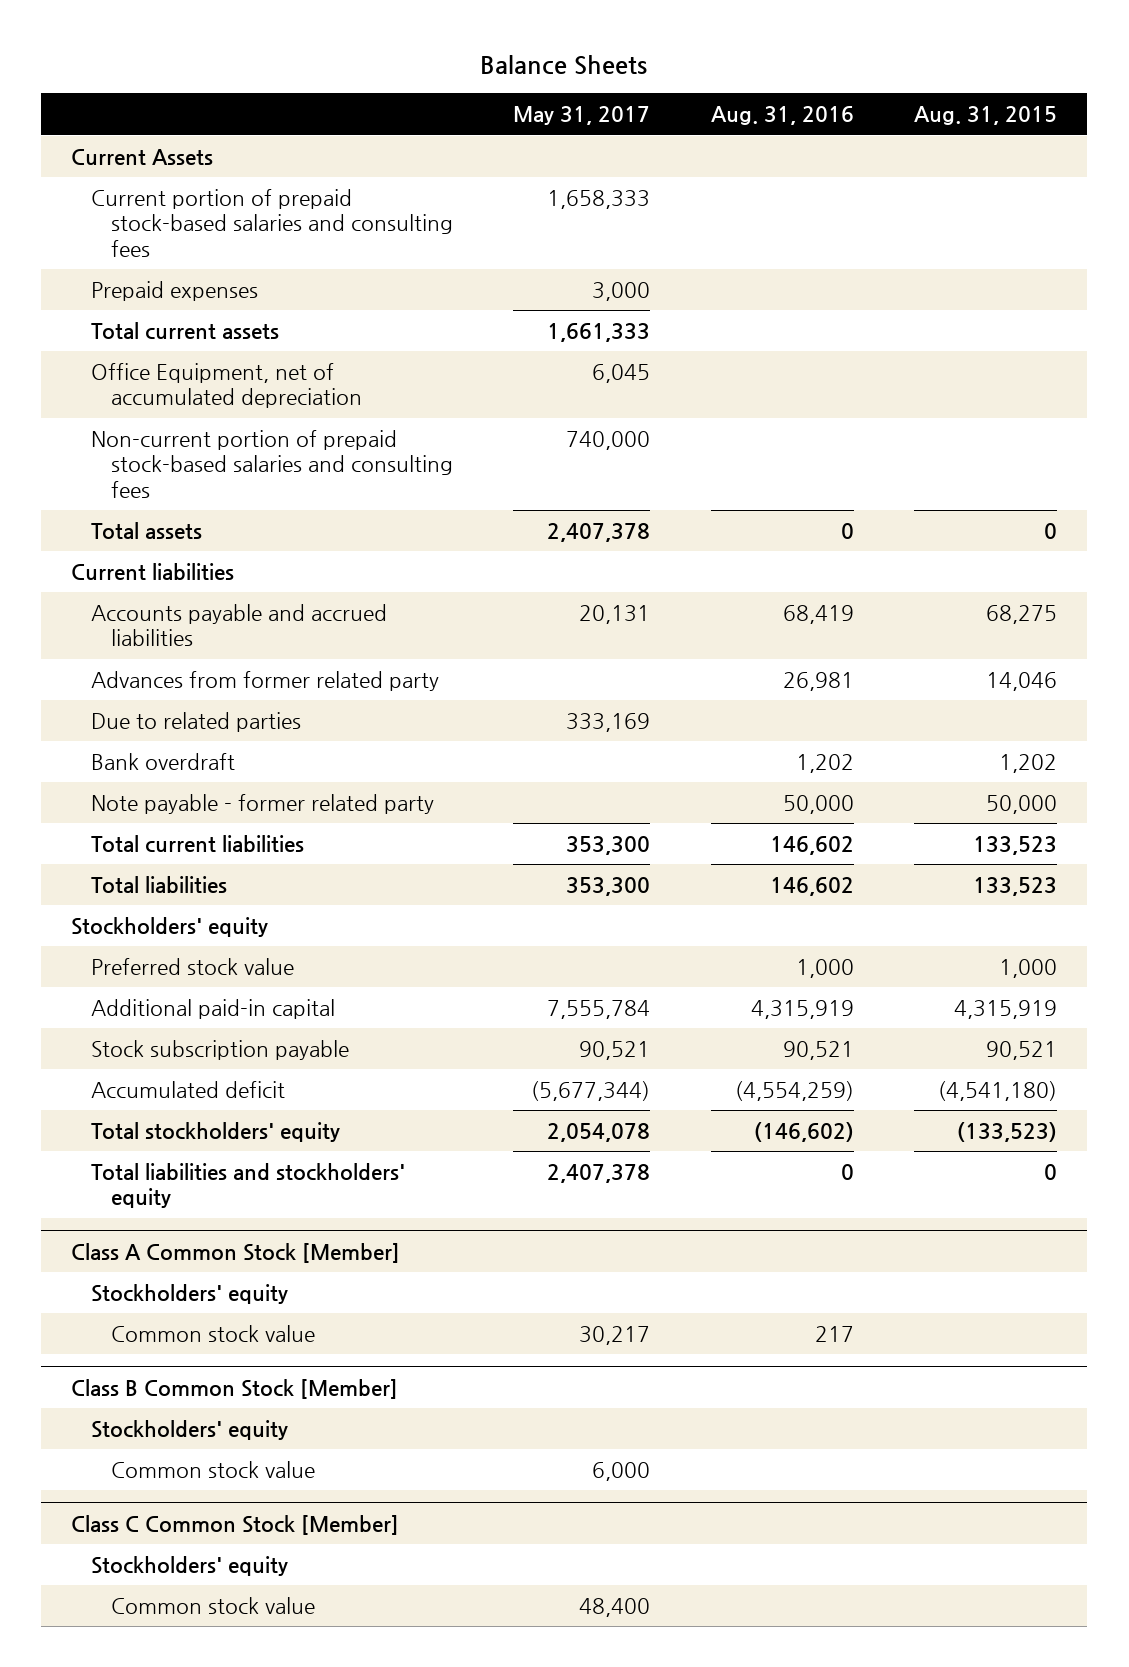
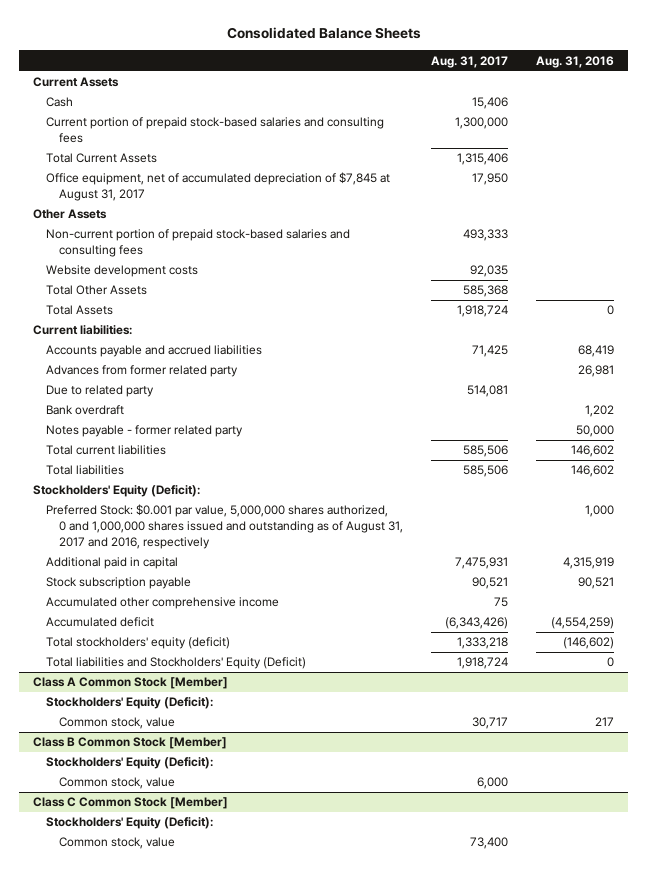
- Balance Sheets
+ Consolidated Balance Sheets
- | May 31, 2017 | Aug. 31, 2016 | Aug. 31, 2015
+ | Aug. 31, 2017 | Aug. 31, 2016
+ Cash | 15,406 |
- Prepaid expenses | 3,000 | |
- Total current assets | 1,661,333 | |
- Office Equipment, net of accumulated depreciation | 6,045 | |
+ Total Current Assets | 1,315,406 |
+ Office equipment, net of accumulated depreciation of $7,845 at August 31, 2017 | 17,950 |
+ Other Assets
- Total assets | 2,407,378 | 0 | 0
- Current liabilities
+ Website development costs | 92,035 |
+ Total Other Assets | 585,368 |
+ Total Assets | 1,918,724 | 0
+ Current liabilities:
- Due to related parties | 333,169 | |
+ Due to related party | 514,081 |
- Note payable - former related party | | 50,000 | 50,000
+ Notes payable - former related party | | 50,000
- Stockholders' equity
- Preferred stock value | | 1,000 | 1,000
- Additional paid-in capital | 7,555,784 | 4,315,919 | 4,315,919
+ Stockholders' Equity (Deficit):
+ Preferred Stock: $0.001 par value, 5,000,000 shares authorized, 0 and 1,000,000 shares issued and outstanding as of August 31, 2017 and 2016, respectively | | 1,000
+ Additional paid in capital | 7,475,931 | 4,315,919
+ Accumulated other comprehensive income | 75 |
- Total stockholders' equity | 2,054,078 | (146,602) | (133,523)
- Total liabilities and stockholders' equity | 2,407,378 | 0 | 0
+ Total stockholders' equity (deficit) | 1,333,218 | (146,602)
+ Total liabilities and Stockholders' Equity (Deficit) | 1,918,724 | 0
@ Class A Common Stock [Member]
- Stockholders' equity
- Common stock value | 30,217 | 217 |
+ Stockholders' Equity (Deficit):
+ Common stock, value | 30,717 | 217
@ Class B Common Stock [Member]
- Stockholders' equity
- Common stock value | 6,000 | |
+ Stockholders' Equity (Deficit):
+ Common stock, value | 6,000 |
@ Class C Common Stock [Member]
- Stockholders' equity
- Common stock value | 48,400 | |
+ Stockholders' Equity (Deficit):
+ Common stock, value | 73,400 |

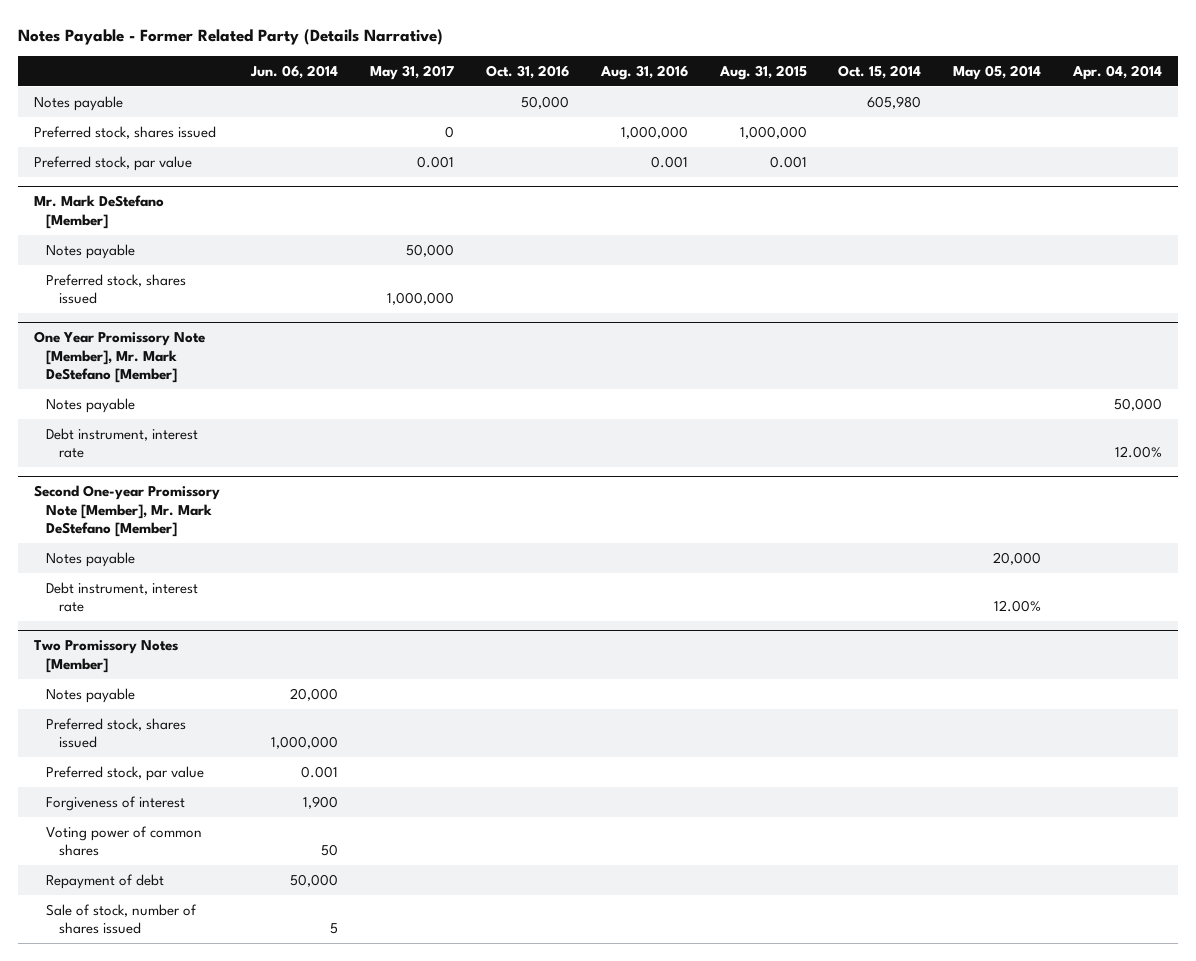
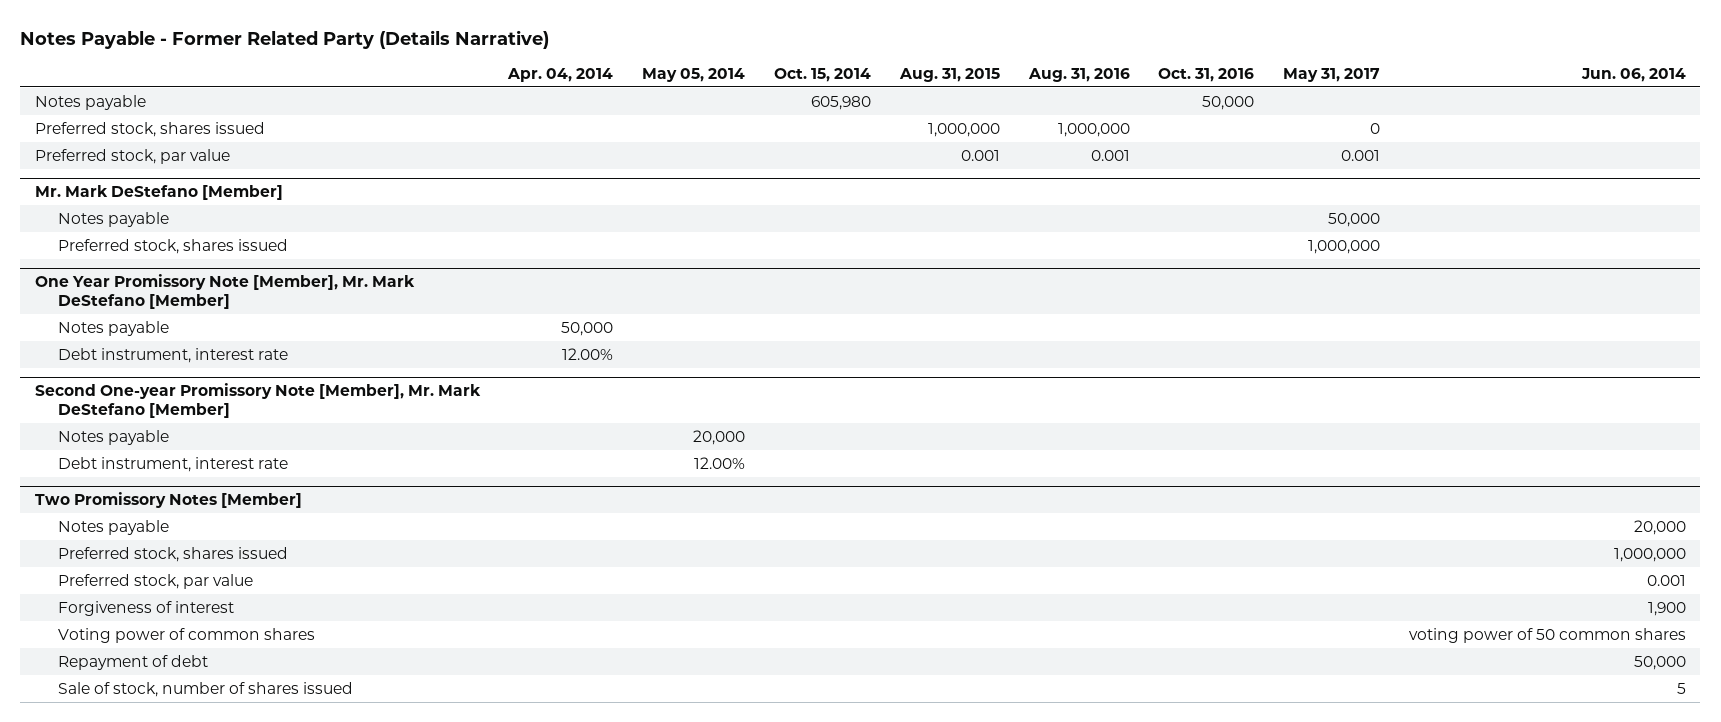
- | Jun. 06, 2014 | May 31, 2017 | Oct. 31, 2016 | Aug. 31, 2016 | Aug. 31, 2015 | Oct. 15, 2014 | May 05, 2014 | Apr. 04, 2014
+ | Apr. 04, 2014 | May 05, 2014 | Oct. 15, 2014 | Aug. 31, 2015 | Aug. 31, 2016 | Oct. 31, 2016 | May 31, 2017 | Jun. 06, 2014
@ Two Promissory Notes [Member]
- Voting power of common shares | 50 | | | | | | |
+ Voting power of common shares | | | | | | | | voting power of 50 common shares

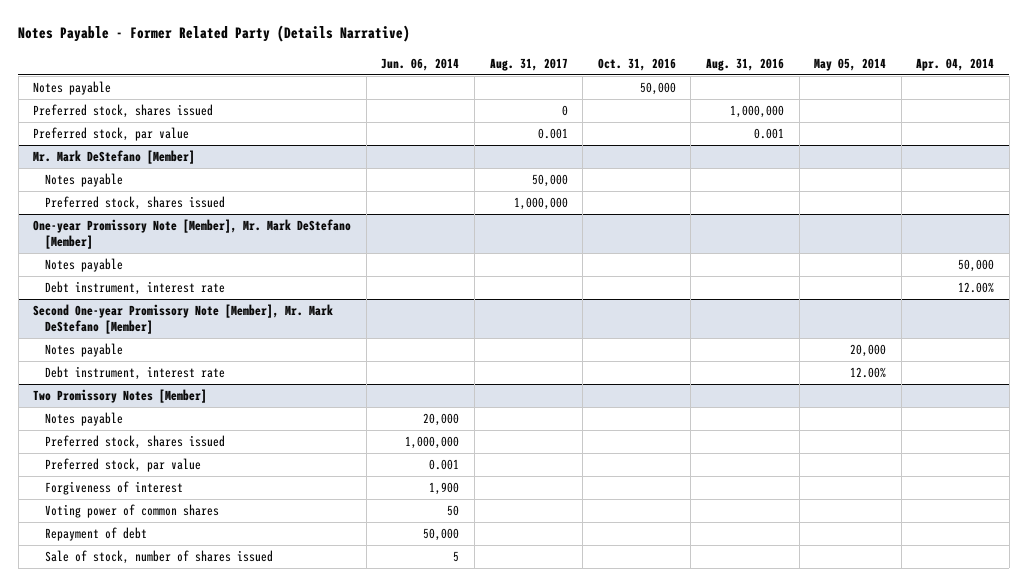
- | Apr. 04, 2014 | May 05, 2014 | Oct. 15, 2014 | Aug. 31, 2015 | Aug. 31, 2016 | Oct. 31, 2016 | May 31, 2017 | Jun. 06, 2014
+ | Jun. 06, 2014 | Aug. 31, 2017 | Oct. 31, 2016 | Aug. 31, 2016 | May 05, 2014 | Apr. 04, 2014
- One Year Promissory Note [Member], Mr. Mark DeStefano [Member]
+ One-year Promissory Note [Member], Mr. Mark DeStefano [Member]
@ Two Promissory Notes [Member]
- Voting power of common shares | | | | | | | | voting power of 50 common shares
+ Voting power of common shares | 50 | | | | |

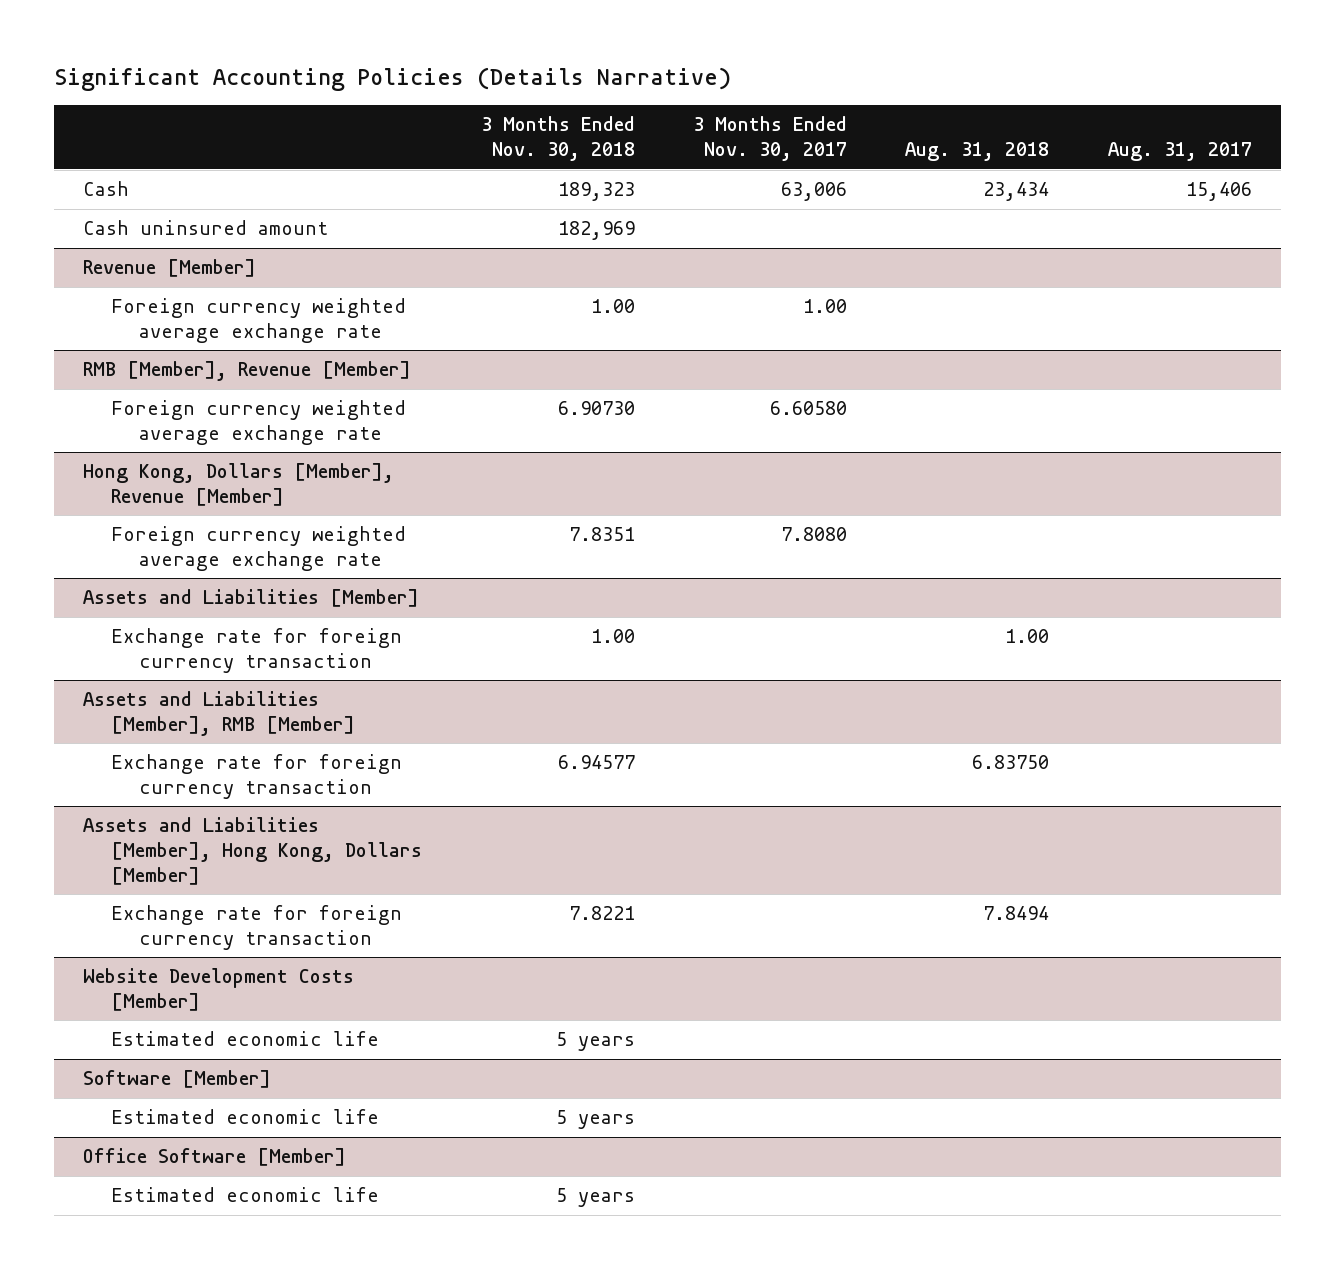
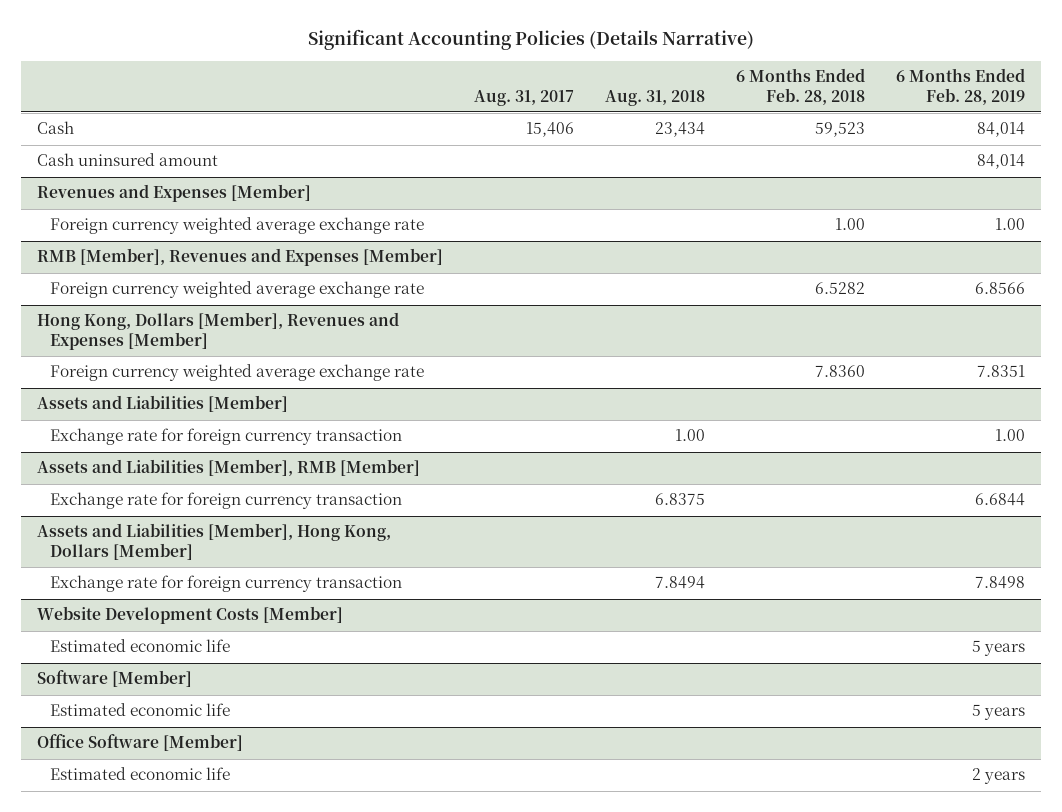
- | 3 Months Ended Nov. 30, 2018 | 3 Months Ended Nov. 30, 2017 | Aug. 31, 2018 | Aug. 31, 2017
+ | Aug. 31, 2017 | Aug. 31, 2018 | 6 Months Ended Feb. 28, 2018 | 6 Months Ended Feb. 28, 2019
- Revenue [Member]
- Foreign currency weighted average exchange rate | 1.00 | 1.00 | |
- RMB [Member], Revenue [Member]
- Foreign currency weighted average exchange rate | 6.90730 | 6.60580 | |
- Hong Kong, Dollars [Member], Revenue [Member]
- Foreign currency weighted average exchange rate | 7.8351 | 7.8080 | |
+ Revenues and Expenses [Member]
+ Foreign currency weighted average exchange rate | | | 1.00 | 1.00
+ RMB [Member], Revenues and Expenses [Member]
+ Foreign currency weighted average exchange rate | | | 6.5282 | 6.8566
+ Hong Kong, Dollars [Member], Revenues and Expenses [Member]
+ Foreign currency weighted average exchange rate | | | 7.8360 | 7.8351
@ Assets and Liabilities [Member], RMB [Member]
- Exchange rate for foreign currency transaction | 6.94577 | | 6.83750 |
+ Exchange rate for foreign currency transaction | | 6.8375 | | 6.6844

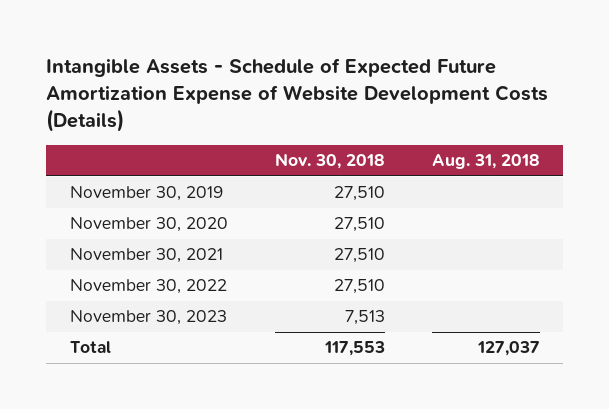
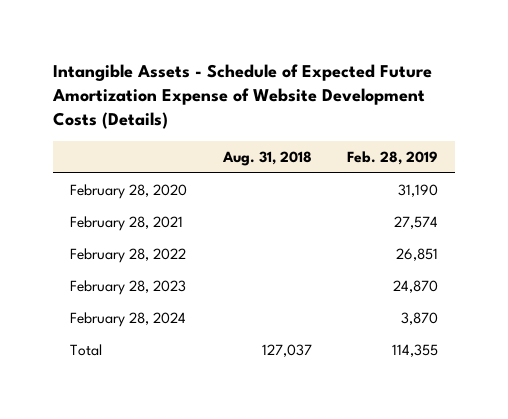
- | Nov. 30, 2018 | Aug. 31, 2018
+ | Aug. 31, 2018 | Feb. 28, 2019
- November 30, 2019 | 27,510 |
- November 30, 2020 | 27,510 |
- November 30, 2021 | 27,510 |
- November 30, 2022 | 27,510 |
- November 30, 2023 | 7,513 |
+ February 28, 2020 | | 31,190
+ February 28, 2021 | | 27,574
+ February 28, 2022 | | 26,851
+ February 28, 2023 | | 24,870
+ February 28, 2024 | | 3,870

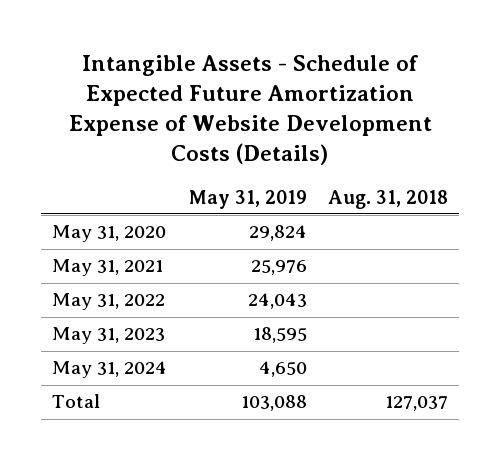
- | Aug. 31, 2018 | Feb. 28, 2019
+ | May 31, 2019 | Aug. 31, 2018
- February 28, 2020 | | 31,190
- February 28, 2021 | | 27,574
- February 28, 2022 | | 26,851
- February 28, 2023 | | 24,870
- February 28, 2024 | | 3,870
+ May 31, 2020 | 29,824 |
+ May 31, 2021 | 25,976 |
+ May 31, 2022 | 24,043 |
+ May 31, 2023 | 18,595 |
+ May 31, 2024 | 4,650 |

